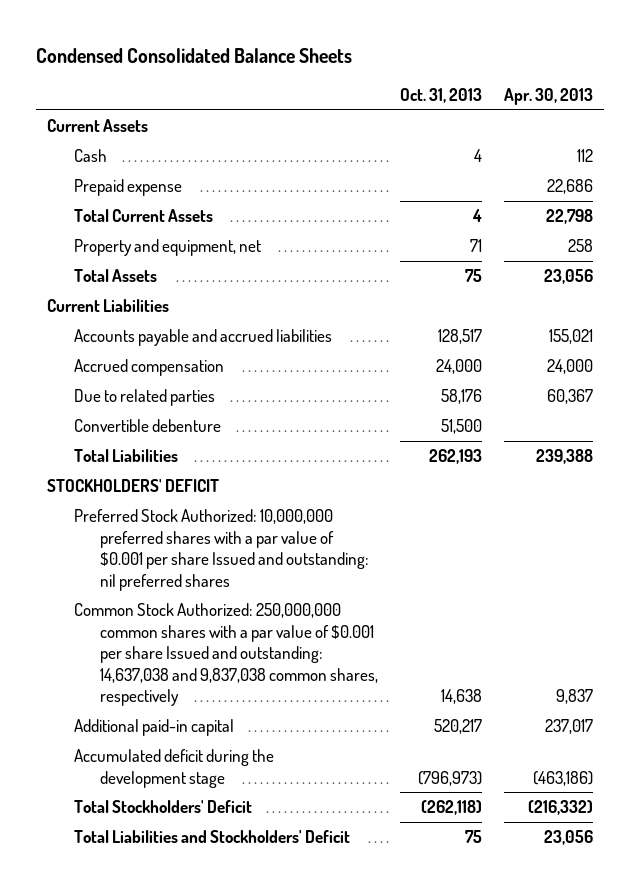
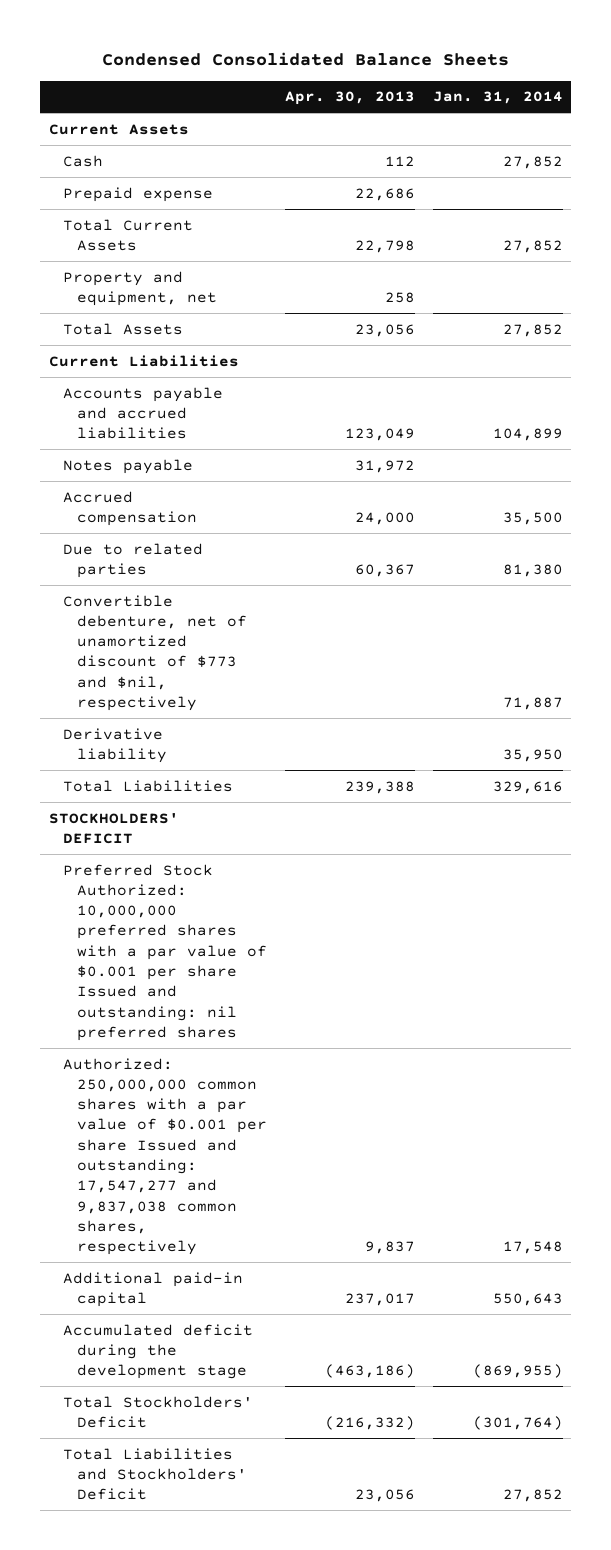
- | Oct. 31, 2013 | Apr. 30, 2013
+ | Apr. 30, 2013 | Jan. 31, 2014
- Accounts payable and accrued liabilities | 128,517 | 155,021
+ Accounts payable and accrued liabilities | 123,049 | 104,899
+ Notes payable | 31,972 |
- Convertible debenture | 51,500 |
+ Convertible debenture, net of unamortized discount of $773 and $nil, respectively | | 71,887
+ Derivative liability | | 35,950
- Common Stock Authorized: 250,000,000 common shares with a par value of $0.001 per share Issued and outstanding: 14,637,038 and 9,837,038 common shares, respectively | 14,638 | 9,837
+ Authorized: 250,000,000 common shares with a par value of $0.001 per share Issued and outstanding: 17,547,277 and 9,837,038 common shares, respectively | 9,837 | 17,548

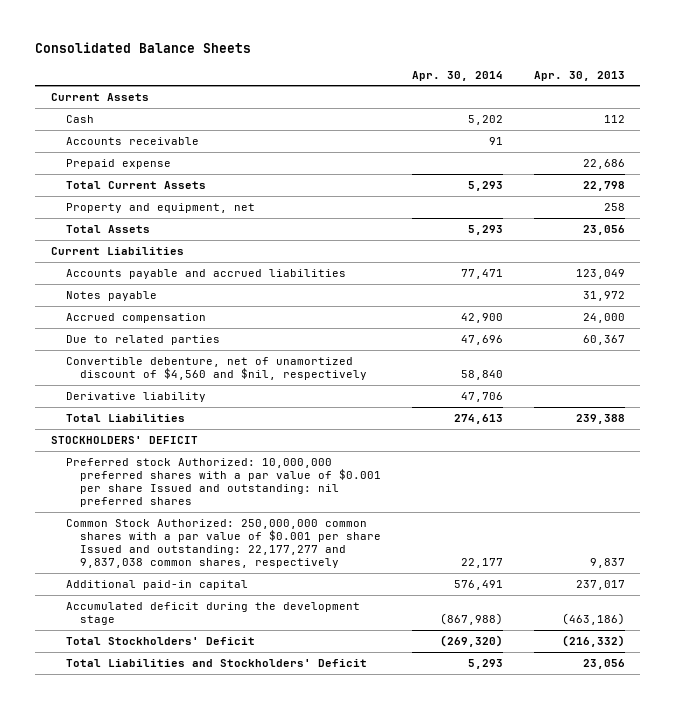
- Condensed Consolidated Balance Sheets
+ Consolidated Balance Sheets
- | Apr. 30, 2013 | Jan. 31, 2014
+ | Apr. 30, 2014 | Apr. 30, 2013
+ Accounts receivable | 91 |
- Convertible debenture, net of unamortized discount of $773 and $nil, respectively | | 71,887
+ Convertible debenture, net of unamortized discount of $4,560 and $nil, respectively | 58,840 |
- Preferred Stock Authorized: 10,000,000 preferred shares with a par value of $0.001 per share Issued and outstanding: nil preferred shares
- Authorized: 250,000,000 common shares with a par value of $0.001 per share Issued and outstanding: 17,547,277 and 9,837,038 common shares, respectively | 9,837 | 17,548
+ Preferred stock Authorized: 10,000,000 preferred shares with a par value of $0.001 per share Issued and outstanding: nil preferred shares
+ Common Stock Authorized: 250,000,000 common shares with a par value of $0.001 per share Issued and outstanding: 22,177,277 and 9,837,038 common shares, respectively | 22,177 | 9,837

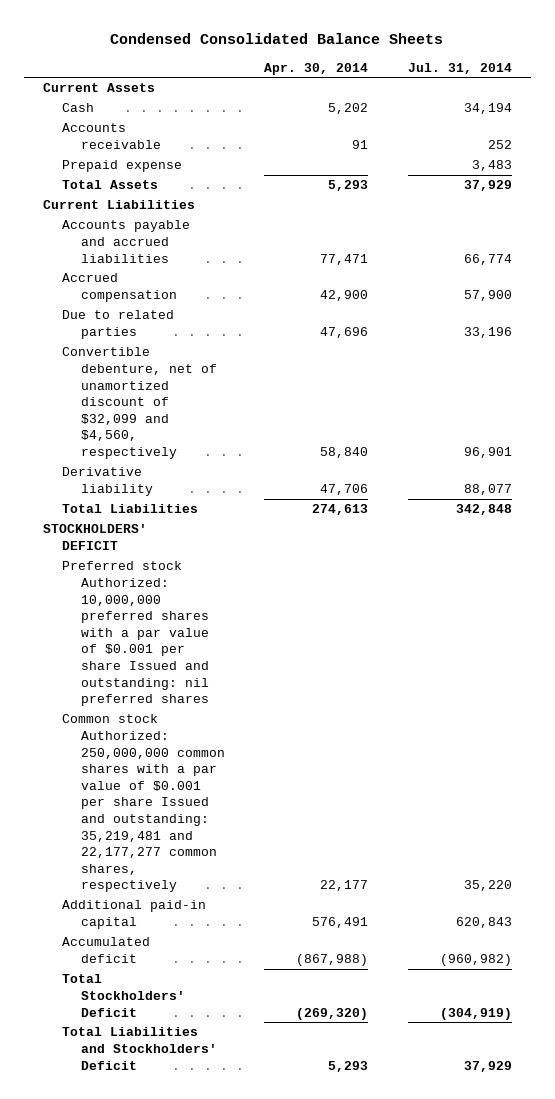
- Consolidated Balance Sheets
+ Condensed Consolidated Balance Sheets
- | Apr. 30, 2014 | Apr. 30, 2013
+ | Apr. 30, 2014 | Jul. 31, 2014
- Total Current Assets | 5,293 | 22,798
- Property and equipment, net | | 258
- Notes payable | | 31,972
- Convertible debenture, net of unamortized discount of $4,560 and $nil, respectively | 58,840 |
+ Convertible debenture, net of unamortized discount of $32,099 and $4,560, respectively | 58,840 | 96,901
- Common Stock Authorized: 250,000,000 common shares with a par value of $0.001 per share Issued and outstanding: 22,177,277 and 9,837,038 common shares, respectively | 22,177 | 9,837
+ Common stock Authorized: 250,000,000 common shares with a par value of $0.001 per share Issued and outstanding: 35,219,481 and 22,177,277 common shares, respectively | 22,177 | 35,220
- Accumulated deficit during the development stage | (867,988) | (463,186)
+ Accumulated deficit | (867,988) | (960,982)

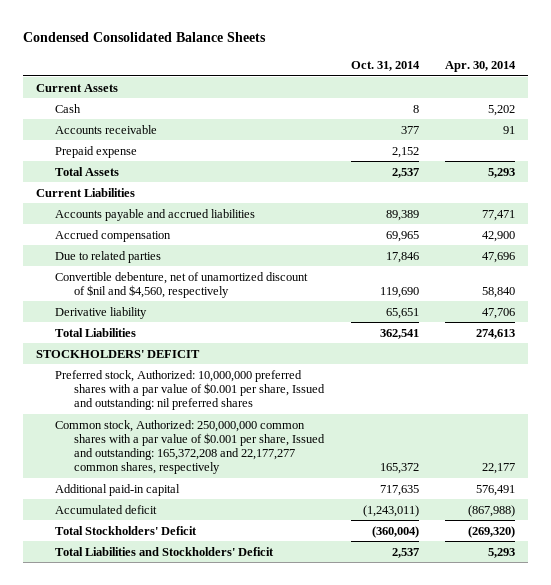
- | Apr. 30, 2014 | Jul. 31, 2014
+ | Oct. 31, 2014 | Apr. 30, 2014
- Convertible debenture, net of unamortized discount of $32,099 and $4,560, respectively | 58,840 | 96,901
+ Convertible debenture, net of unamortized discount of $nil and $4,560, respectively | 119,690 | 58,840
- Preferred stock Authorized: 10,000,000 preferred shares with a par value of $0.001 per share Issued and outstanding: nil preferred shares
- Common stock Authorized: 250,000,000 common shares with a par value of $0.001 per share Issued and outstanding: 35,219,481 and 22,177,277 common shares, respectively | 22,177 | 35,220
+ Preferred stock, Authorized: 10,000,000 preferred shares with a par value of $0.001 per share, Issued and outstanding: nil preferred shares
+ Common stock, Authorized: 250,000,000 common shares with a par value of $0.001 per share, Issued and outstanding: 165,372,208 and 22,177,277 common shares, respectively | 165,372 | 22,177

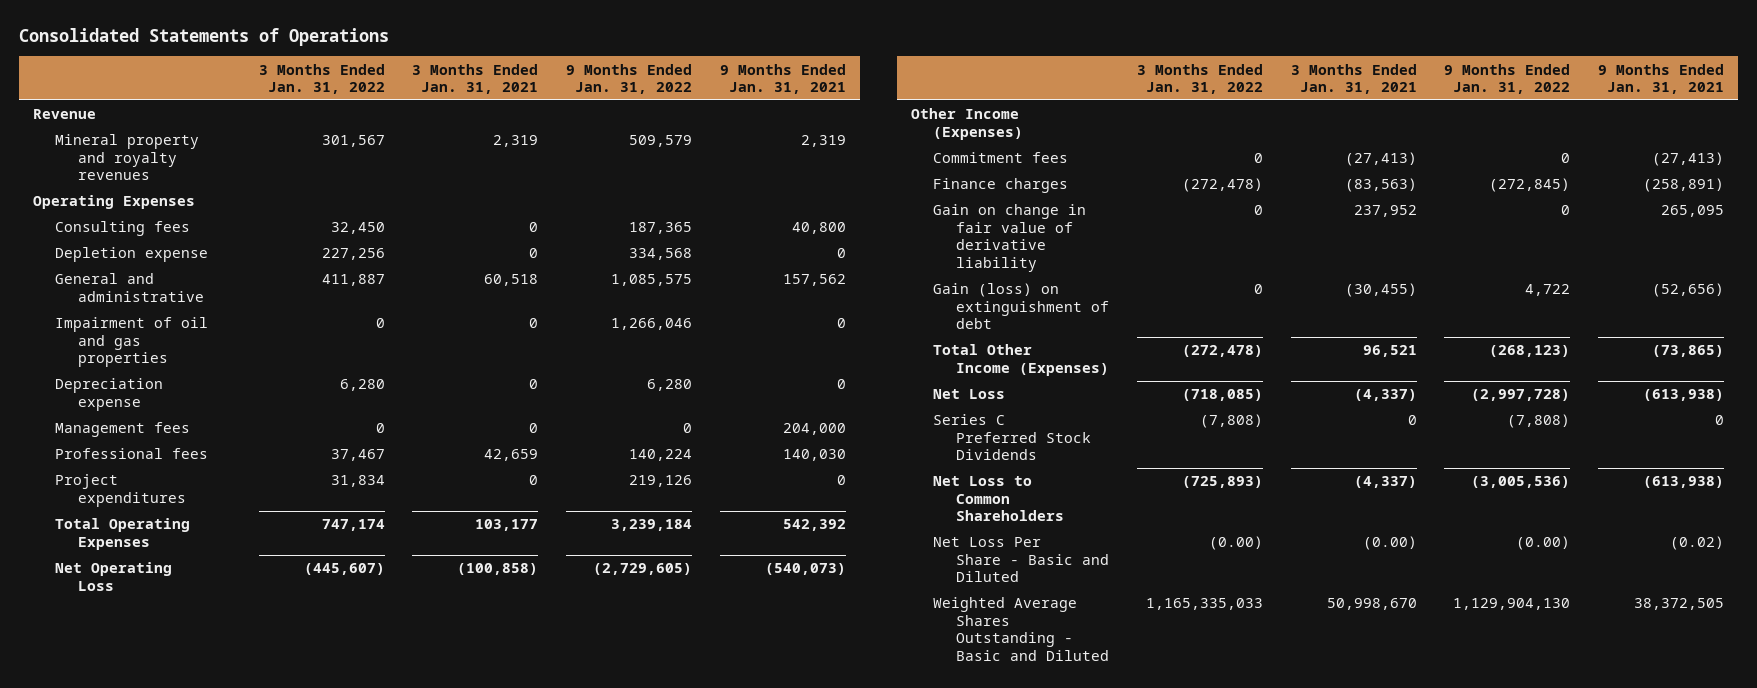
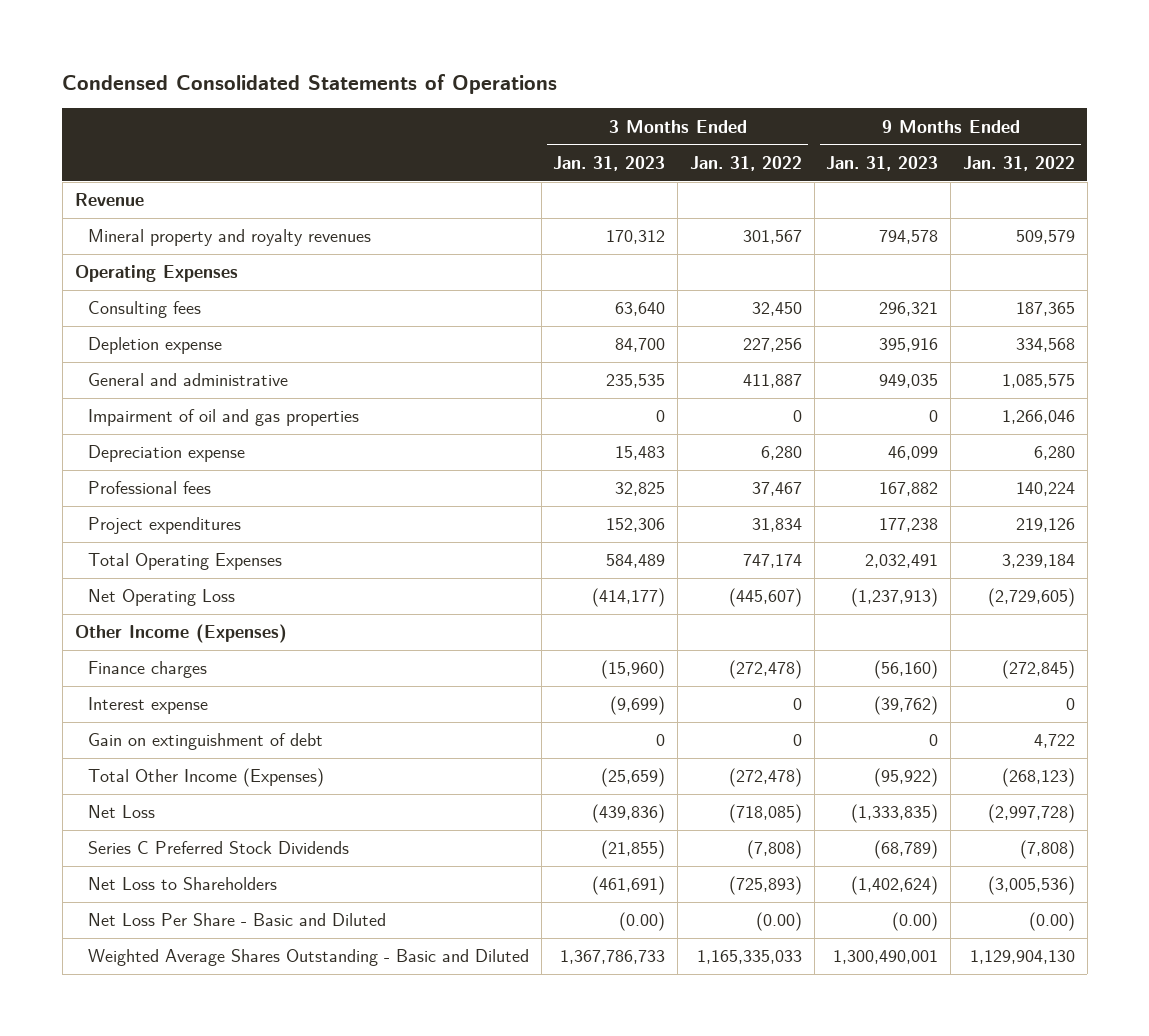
- Consolidated Statements of Operations
+ Condensed Consolidated Statements of Operations
- | 3 Months Ended Jan. 31, 2022 | 3 Months Ended Jan. 31, 2021 | 9 Months Ended Jan. 31, 2022 | 9 Months Ended Jan. 31, 2021
+ | 3 Months Ended Jan. 31, 2023 | 3 Months Ended Jan. 31, 2022 | 9 Months Ended Jan. 31, 2023 | 9 Months Ended Jan. 31, 2022
- Management fees | 0 | 0 | 0 | 204,000
- Commitment fees | 0 | (27,413) | 0 | (27,413)
- Gain on change in fair value of derivative liability | 0 | 237,952 | 0 | 265,095
- Gain (loss) on extinguishment of debt | 0 | (30,455) | 4,722 | (52,656)
+ Interest expense | (9,699) | 0 | (39,762) | 0
+ Gain on extinguishment of debt | 0 | 0 | 0 | 4,722
- Net Loss to Common Shareholders | (725,893) | (4,337) | (3,005,536) | (613,938)
+ Net Loss to Shareholders | (461,691) | (725,893) | (1,402,624) | (3,005,536)

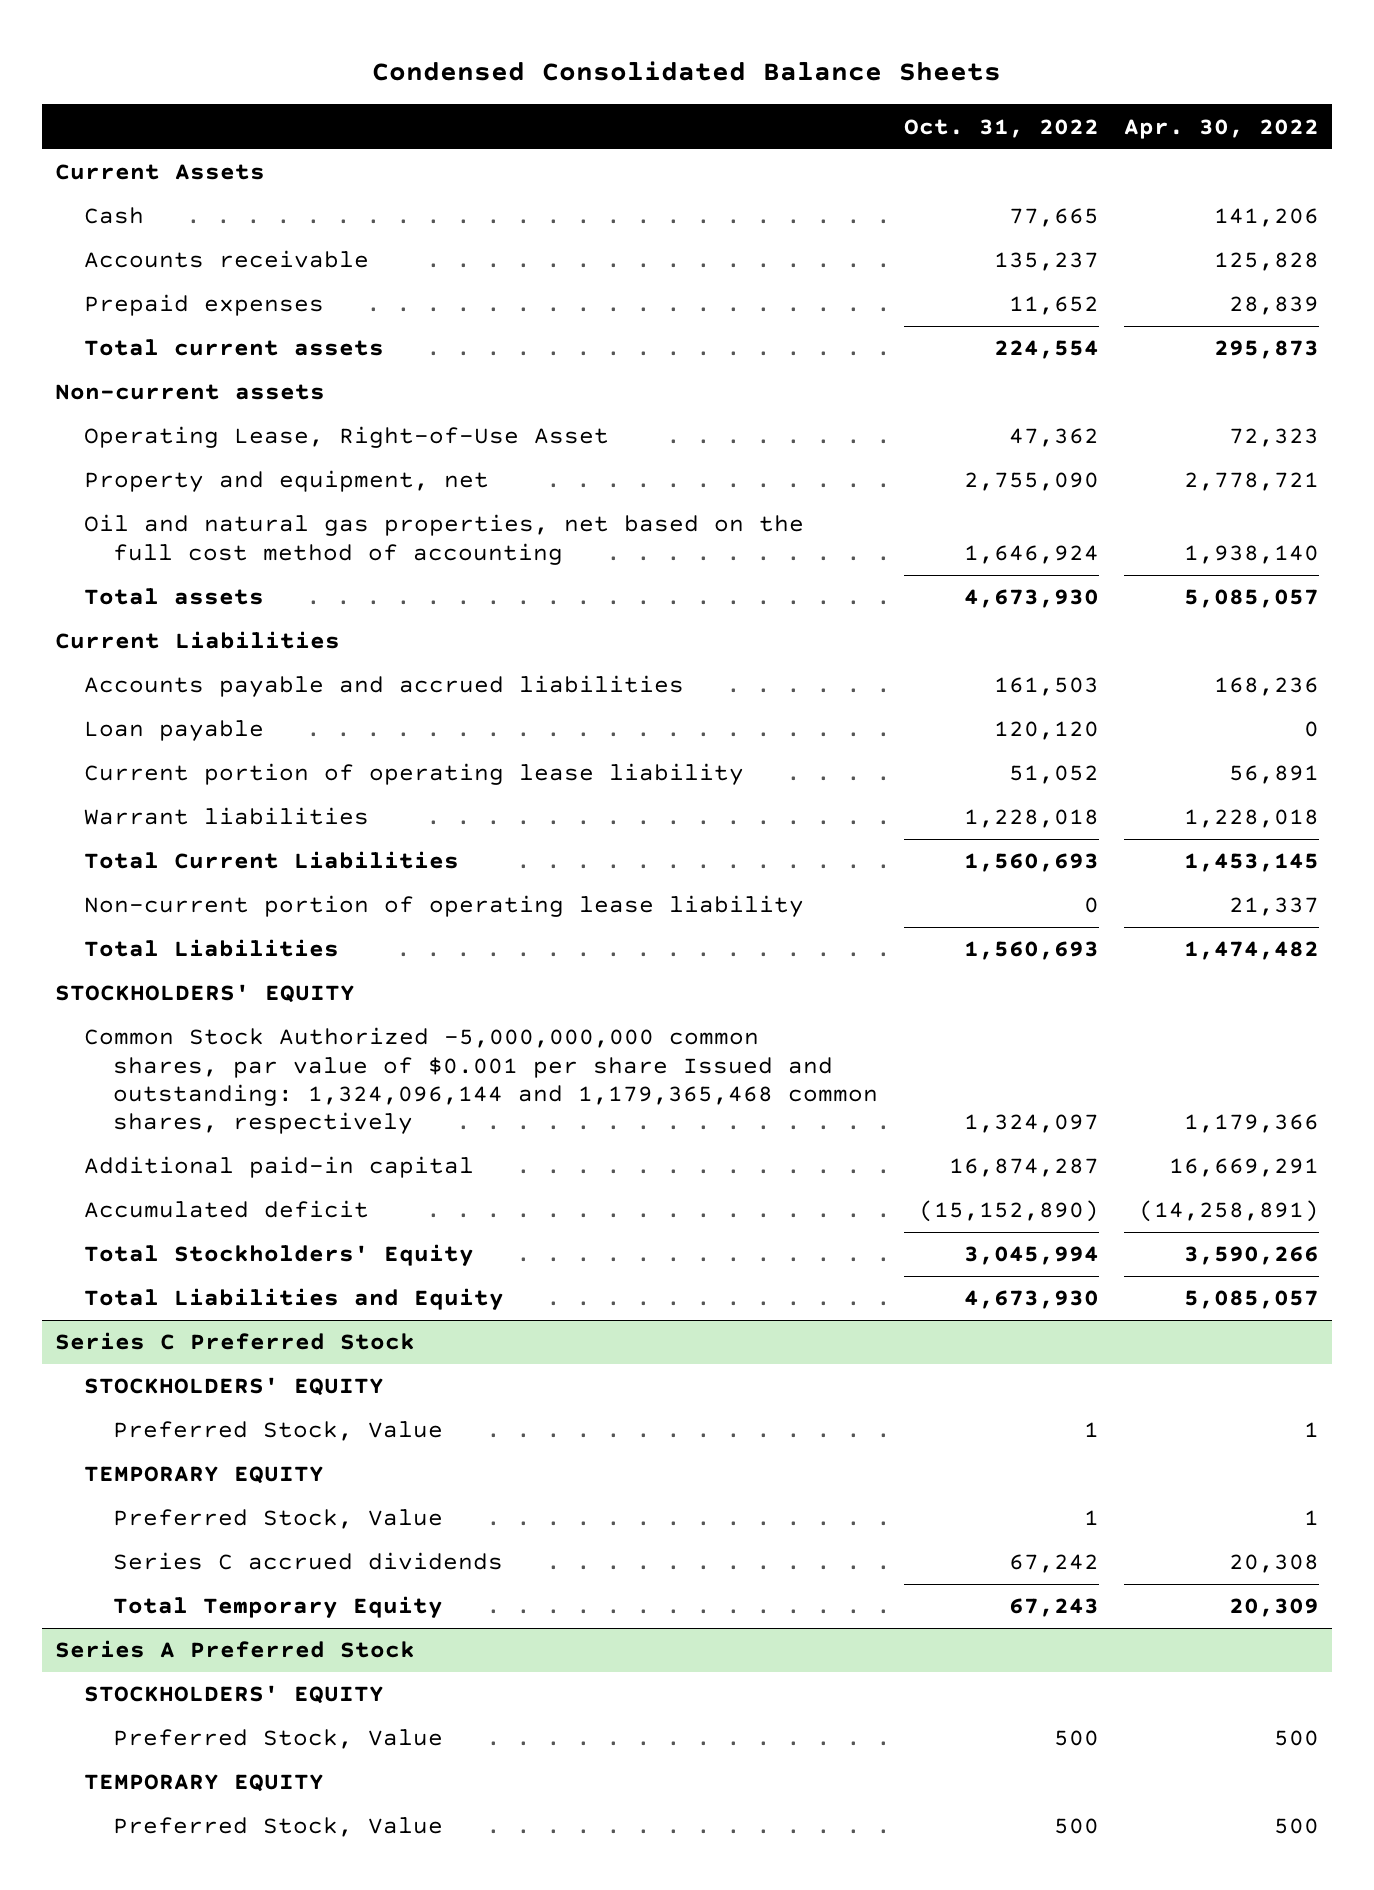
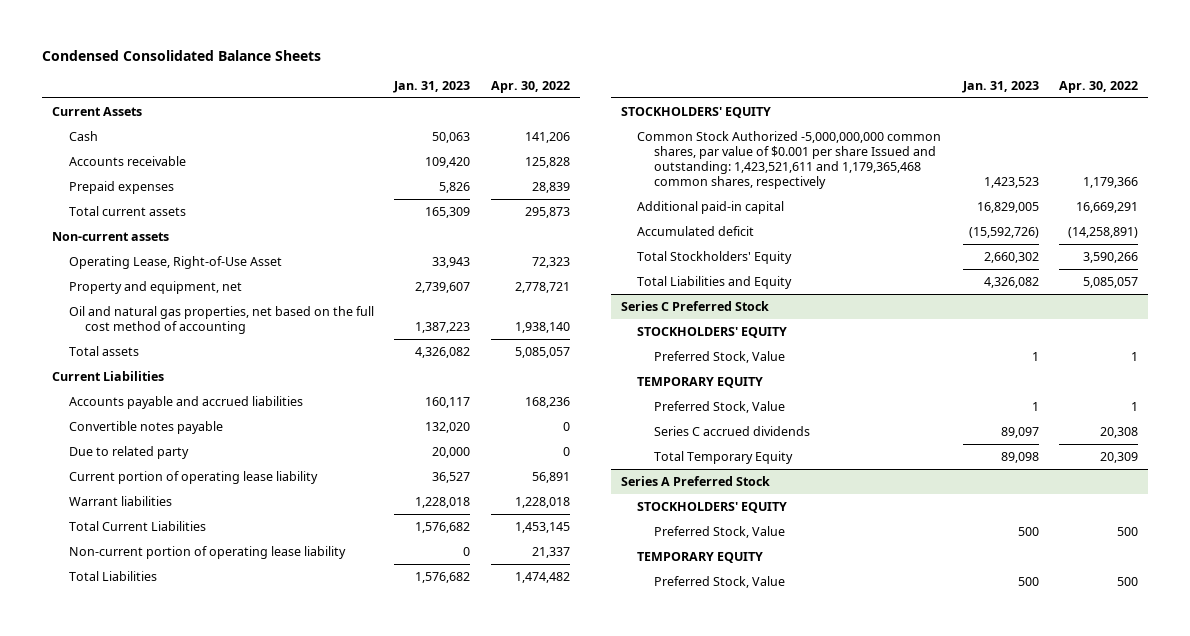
- | Oct. 31, 2022 | Apr. 30, 2022
+ | Jan. 31, 2023 | Apr. 30, 2022
- Loan payable | 120,120 | 0
+ Convertible notes payable | 132,020 | 0
+ Due to related party | 20,000 | 0
- Common Stock Authorized -5,000,000,000 common shares, par value of $0.001 per share Issued and outstanding: 1,324,096,144 and 1,179,365,468 common shares, respectively | 1,324,097 | 1,179,366
+ Common Stock Authorized -5,000,000,000 common shares, par value of $0.001 per share Issued and outstanding: 1,423,521,611 and 1,179,365,468 common shares, respectively | 1,423,523 | 1,179,366

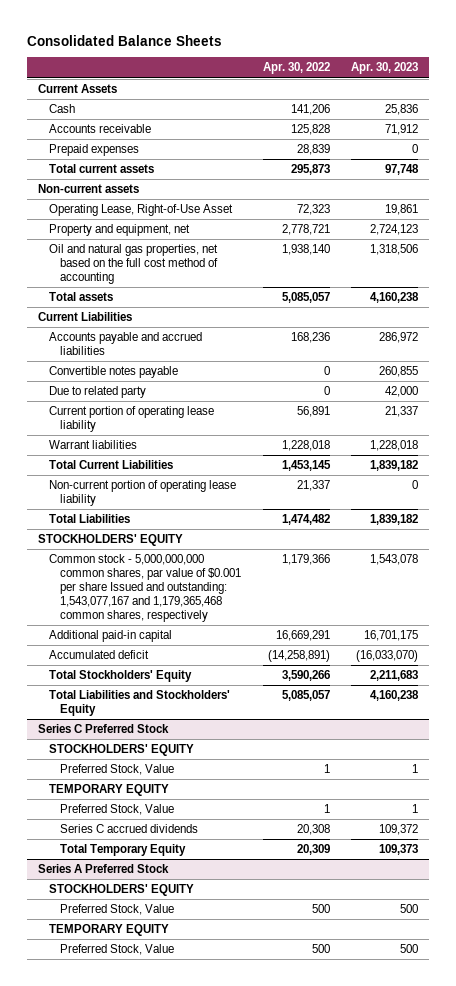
- Condensed Consolidated Balance Sheets
+ Consolidated Balance Sheets
- | Jan. 31, 2023 | Apr. 30, 2022
+ | Apr. 30, 2022 | Apr. 30, 2023
- Common Stock Authorized -5,000,000,000 common shares, par value of $0.001 per share Issued and outstanding: 1,423,521,611 and 1,179,365,468 common shares, respectively | 1,423,523 | 1,179,366
+ Common stock - 5,000,000,000 common shares, par value of $0.001 per share Issued and outstanding: 1,543,077,167 and 1,179,365,468 common shares, respectively | 1,179,366 | 1,543,078
- Total Liabilities and Equity | 4,326,082 | 5,085,057
+ Total Liabilities and Stockholders' Equity | 5,085,057 | 4,160,238

